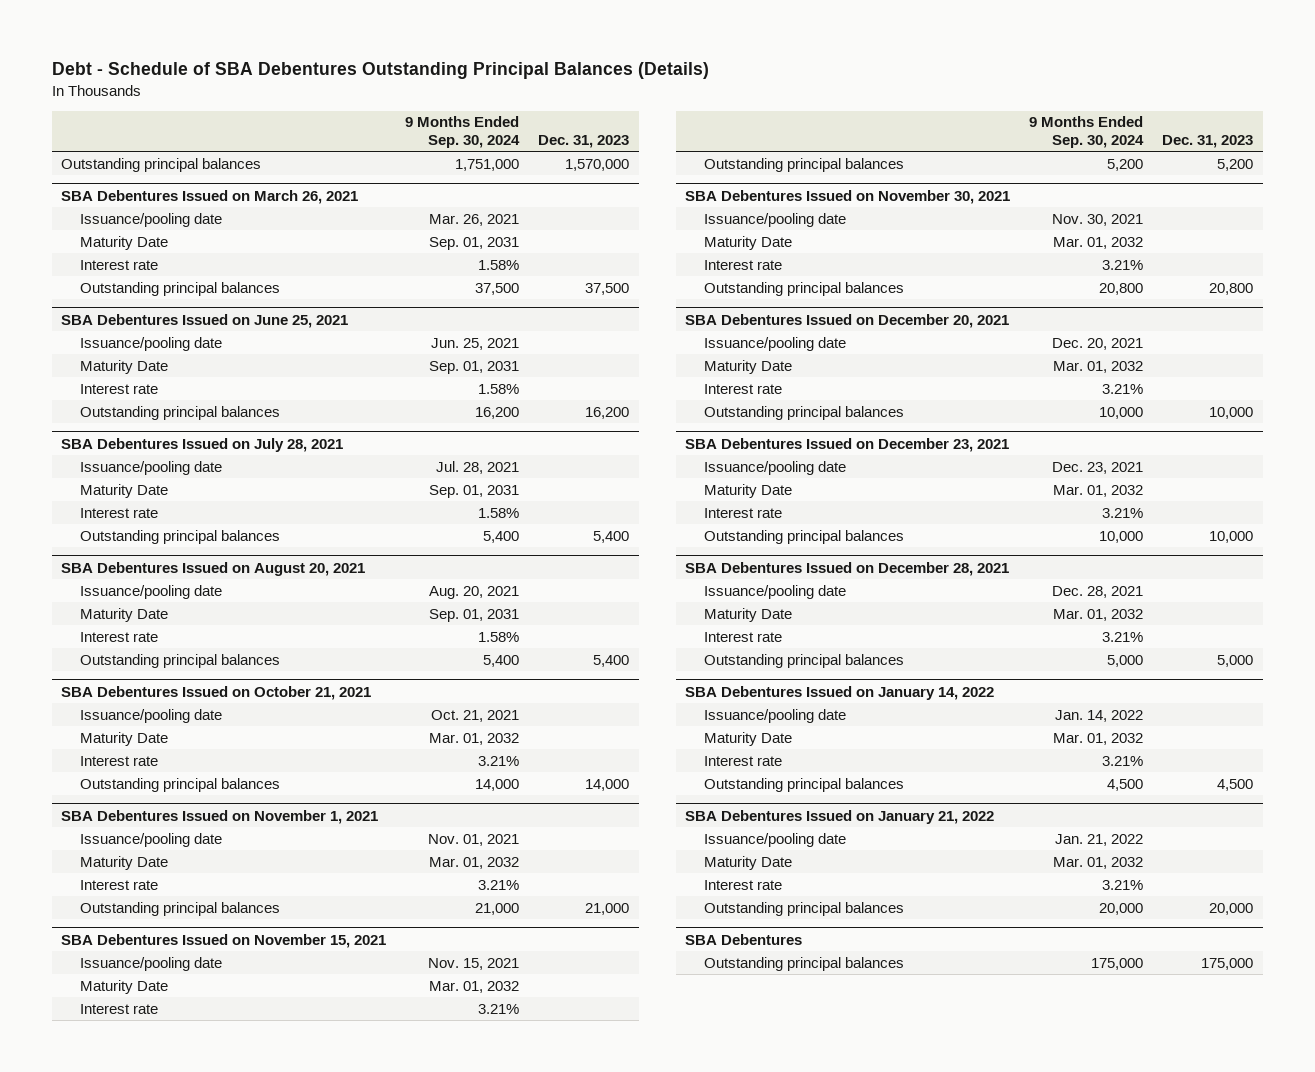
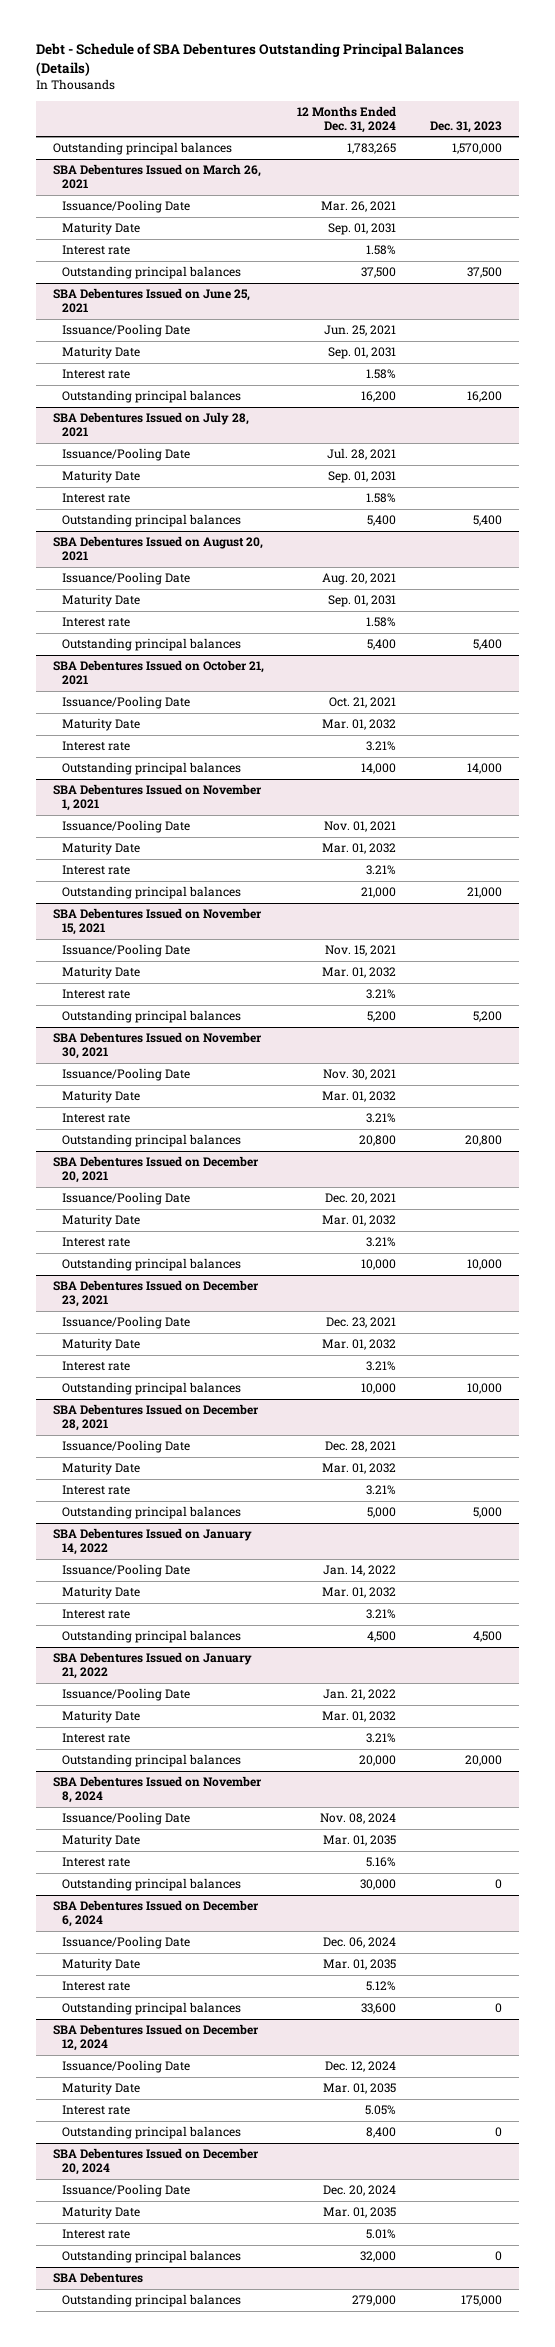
- | 9 Months Ended Sep. 30, 2024 | Dec. 31, 2023
+ | 12 Months Ended Dec. 31, 2024 | Dec. 31, 2023
@ SBA Debentures Issued on March 26, 2021
- Issuance/pooling date | Mar. 26, 2021 |
+ Issuance/Pooling Date | Mar. 26, 2021 |
@ SBA Debentures Issued on June 25, 2021
- Issuance/pooling date | Jun. 25, 2021 |
+ Issuance/Pooling Date | Jun. 25, 2021 |
@ SBA Debentures Issued on July 28, 2021
- Issuance/pooling date | Jul. 28, 2021 |
+ Issuance/Pooling Date | Jul. 28, 2021 |
@ SBA Debentures Issued on August 20, 2021
- Issuance/pooling date | Aug. 20, 2021 |
+ Issuance/Pooling Date | Aug. 20, 2021 |
@ SBA Debentures Issued on October 21, 2021
- Issuance/pooling date | Oct. 21, 2021 |
+ Issuance/Pooling Date | Oct. 21, 2021 |
@ SBA Debentures Issued on November 1, 2021
- Issuance/pooling date | Nov. 01, 2021 |
+ Issuance/Pooling Date | Nov. 01, 2021 |
@ SBA Debentures Issued on November 15, 2021
- Issuance/pooling date | Nov. 15, 2021 |
+ Issuance/Pooling Date | Nov. 15, 2021 |
@ SBA Debentures Issued on November 30, 2021
- Issuance/pooling date | Nov. 30, 2021 |
+ Issuance/Pooling Date | Nov. 30, 2021 |
@ SBA Debentures Issued on December 20, 2021
- Issuance/pooling date | Dec. 20, 2021 |
+ Issuance/Pooling Date | Dec. 20, 2021 |
@ SBA Debentures Issued on December 23, 2021
- Issuance/pooling date | Dec. 23, 2021 |
+ Issuance/Pooling Date | Dec. 23, 2021 |
@ SBA Debentures Issued on December 28, 2021
- Issuance/pooling date | Dec. 28, 2021 |
+ Issuance/Pooling Date | Dec. 28, 2021 |
@ SBA Debentures Issued on January 14, 2022
- Issuance/pooling date | Jan. 14, 2022 |
+ Issuance/Pooling Date | Jan. 14, 2022 |
@ SBA Debentures Issued on January 21, 2022
- Issuance/pooling date | Jan. 21, 2022 |
+ Issuance/Pooling Date | Jan. 21, 2022 |
+ SBA Debentures Issued on November 8, 2024
+ Issuance/Pooling Date | Nov. 08, 2024 |
+ Maturity Date | Mar. 01, 2035 |
+ Interest rate | 5.16% |
+ Outstanding principal balances | 30,000 | 0
+ SBA Debentures Issued on December 6, 2024
+ Issuance/Pooling Date | Dec. 06, 2024 |
+ Maturity Date | Mar. 01, 2035 |
+ Interest rate | 5.12% |
+ Outstanding principal balances | 33,600 | 0
+ SBA Debentures Issued on December 12, 2024
+ Issuance/Pooling Date | Dec. 12, 2024 |
+ Maturity Date | Mar. 01, 2035 |
+ Interest rate | 5.05% |
+ Outstanding principal balances | 8,400 | 0
+ SBA Debentures Issued on December 20, 2024
+ Issuance/Pooling Date | Dec. 20, 2024 |
+ Maturity Date | Mar. 01, 2035 |
+ Interest rate | 5.01% |
+ Outstanding principal balances | 32,000 | 0

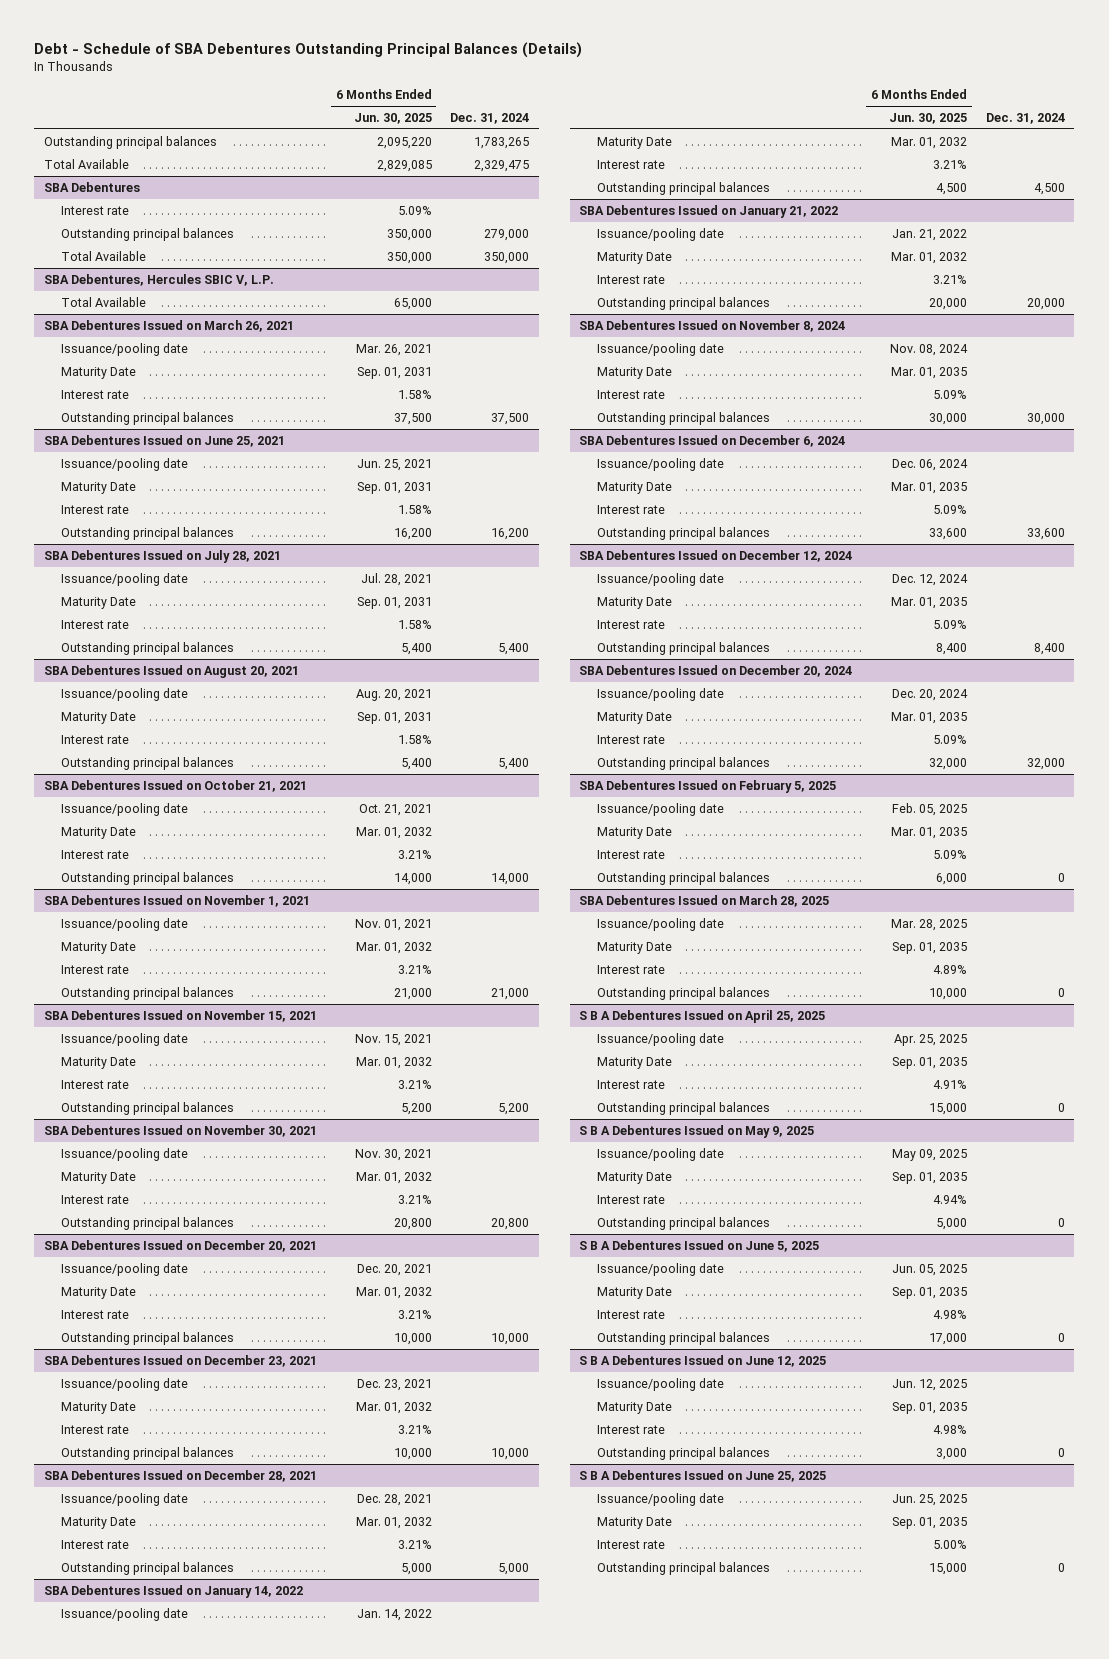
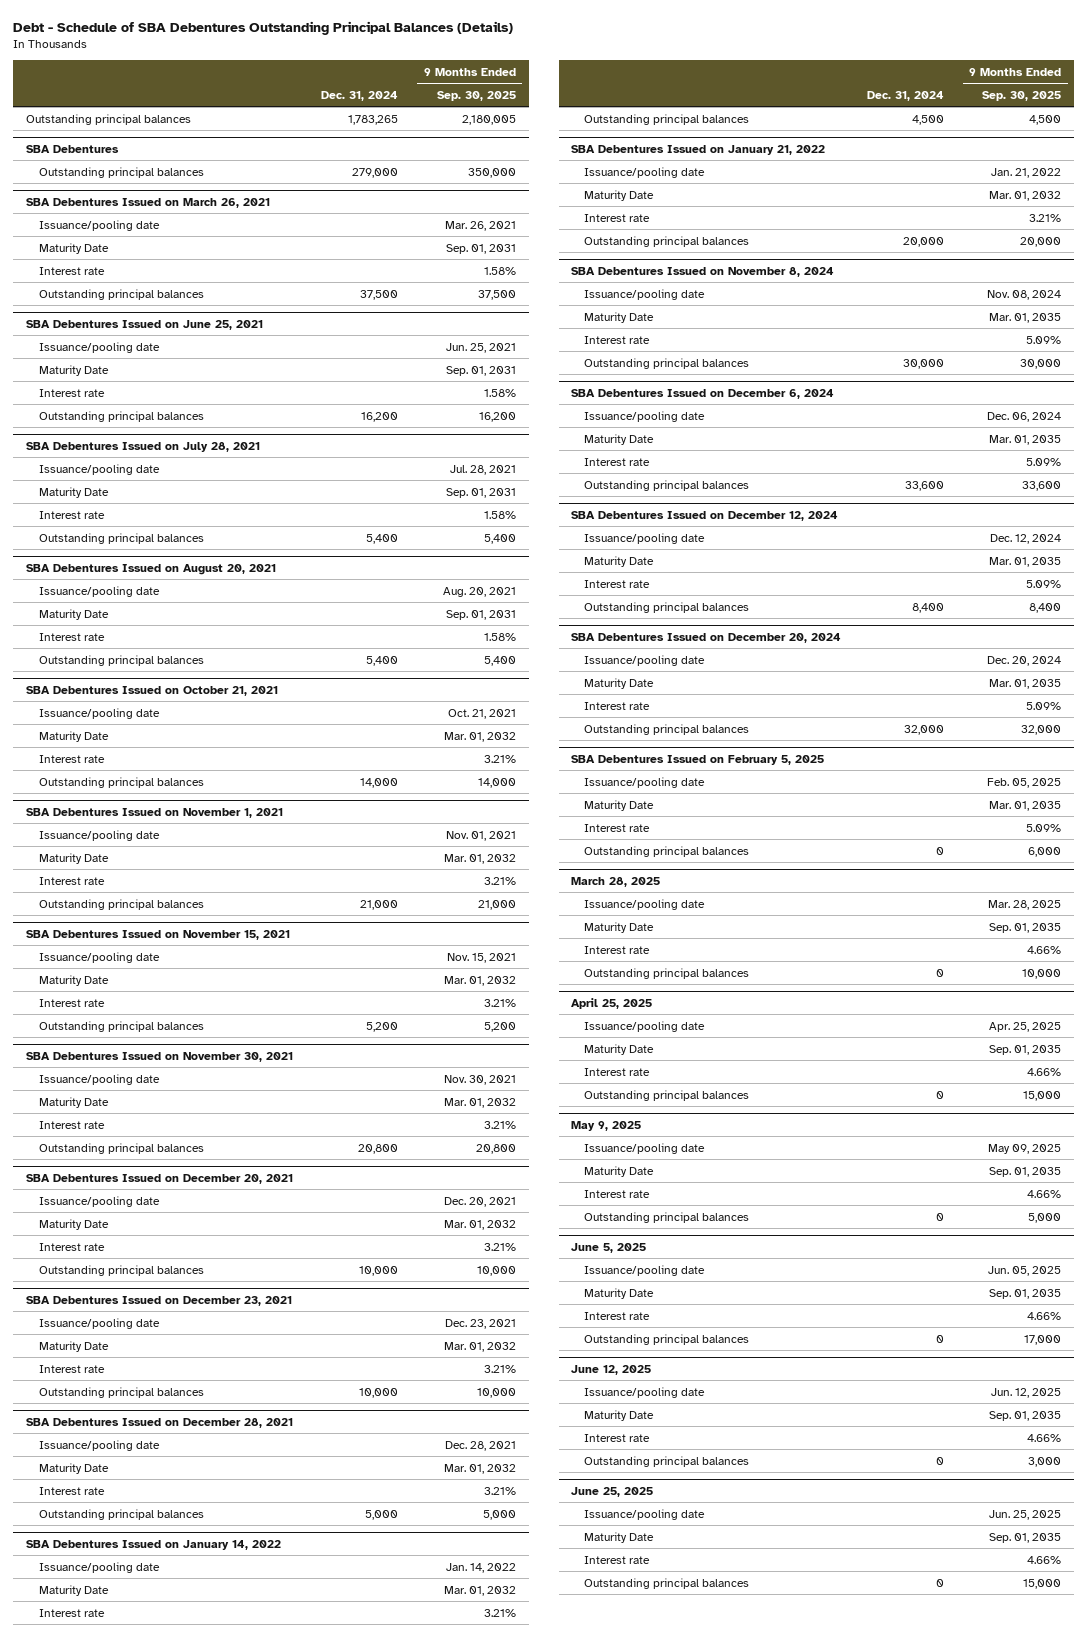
- | 6 Months Ended Jun. 30, 2025 | Dec. 31, 2024
+ | Dec. 31, 2024 | 9 Months Ended Sep. 30, 2025
- Total Available | 2,829,085 | 2,329,475
@ SBA Debentures
- Interest rate | 5.09% |
- Total Available | 350,000 | 350,000
- SBA Debentures, Hercules SBIC V, L.P.
- Total Available | 65,000 |
- SBA Debentures Issued on March 28, 2025
+ March 28, 2025
- S B A Debentures Issued on April 25, 2025
+ April 25, 2025
- S B A Debentures Issued on May 9, 2025
+ May 9, 2025
- S B A Debentures Issued on June 5, 2025
+ June 5, 2025
- S B A Debentures Issued on June 12, 2025
+ June 12, 2025
- S B A Debentures Issued on June 25, 2025
+ June 25, 2025

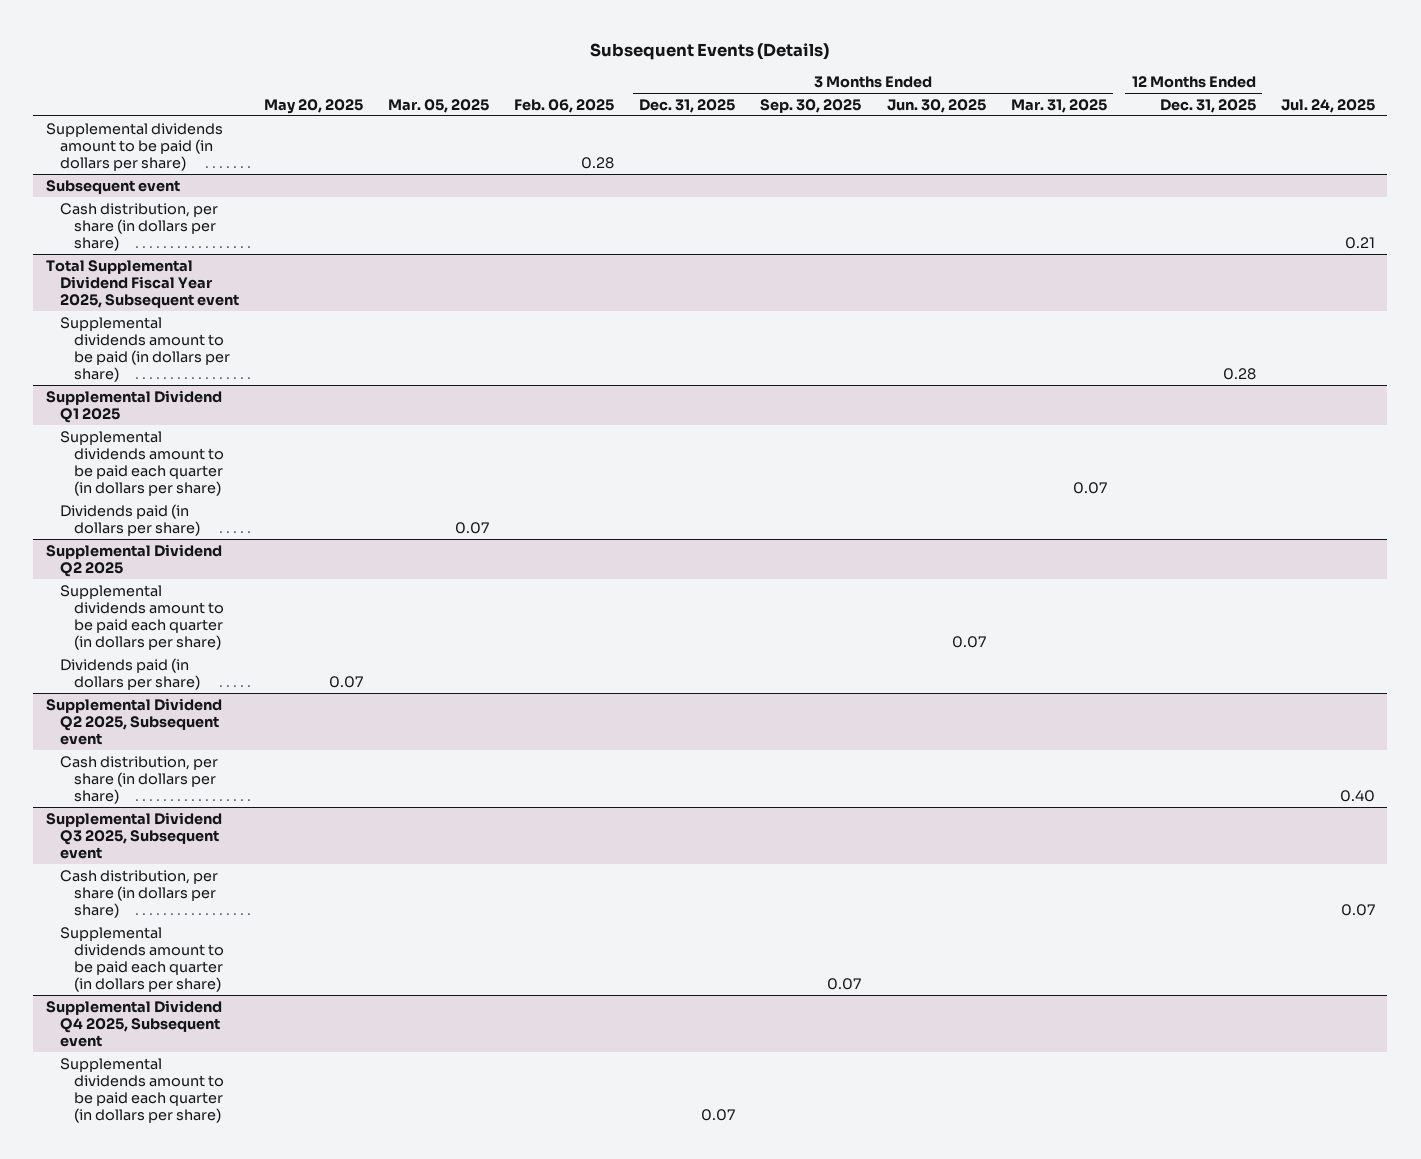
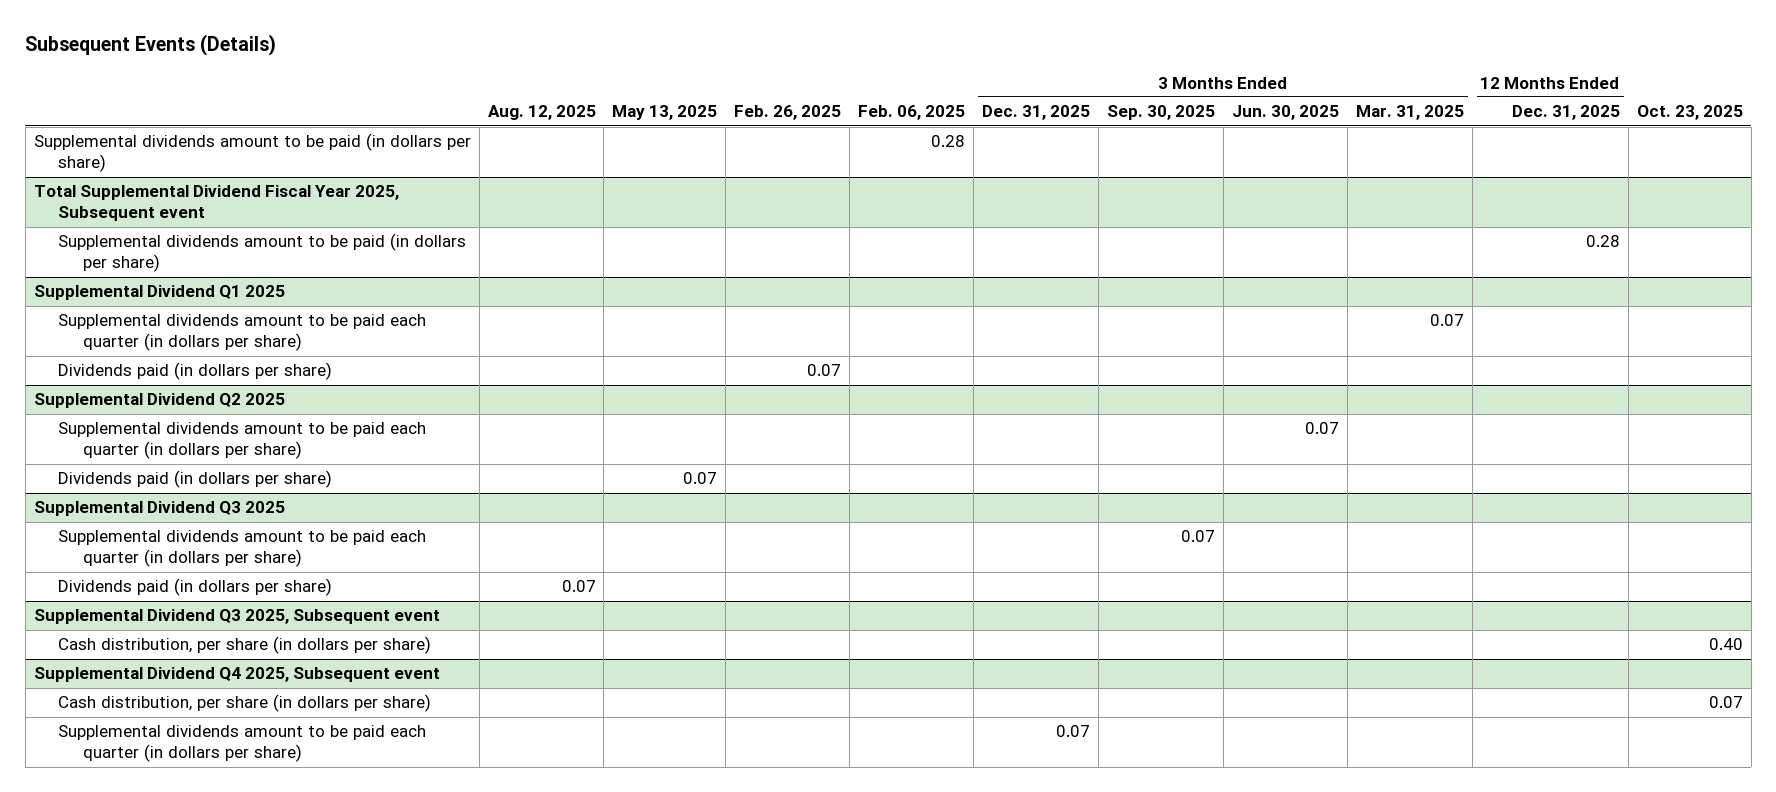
- | May 20, 2025 | Mar. 05, 2025 | Feb. 06, 2025 | 3 Months Ended Dec. 31, 2025 | 3 Months Ended Sep. 30, 2025 | 3 Months Ended Jun. 30, 2025 | 3 Months Ended Mar. 31, 2025 | 12 Months Ended Dec. 31, 2025 | Jul. 24, 2025
+ | Aug. 12, 2025 | May 13, 2025 | Feb. 26, 2025 | Feb. 06, 2025 | 3 Months Ended Dec. 31, 2025 | 3 Months Ended Sep. 30, 2025 | 3 Months Ended Jun. 30, 2025 | 3 Months Ended Mar. 31, 2025 | 12 Months Ended Dec. 31, 2025 | Oct. 23, 2025
- Subsequent event
- Cash distribution, per share (in dollars per share) | | | | | | | | | 0.21
- Supplemental Dividend Q2 2025, Subsequent event
- Cash distribution, per share (in dollars per share) | | | | | | | | | 0.40
+ Supplemental Dividend Q3 2025
+ Supplemental dividends amount to be paid each quarter (in dollars per share) | | | | | | 0.07 | | | |
+ Dividends paid (in dollars per share) | 0.07 | | | | | | | | |
@ Supplemental Dividend Q3 2025, Subsequent event
- Supplemental dividends amount to be paid each quarter (in dollars per share) | | | | | 0.07 | | | |
@ Supplemental Dividend Q4 2025, Subsequent event
+ Cash distribution, per share (in dollars per share) | | | | | | | | | | 0.07

